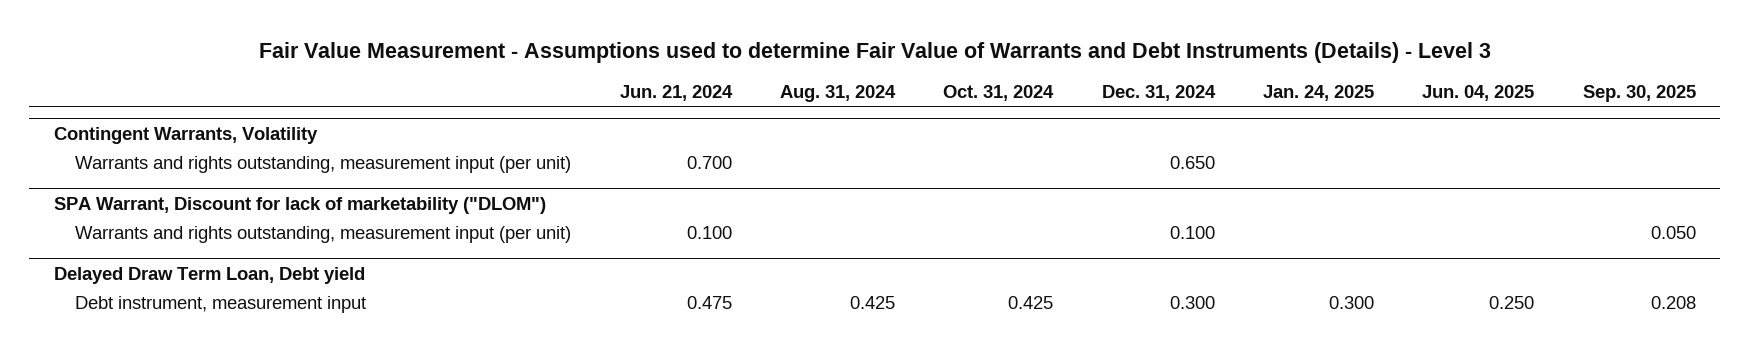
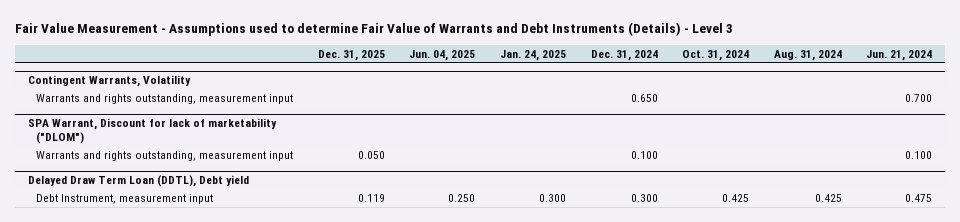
- | Jun. 21, 2024 | Aug. 31, 2024 | Oct. 31, 2024 | Dec. 31, 2024 | Jan. 24, 2025 | Jun. 04, 2025 | Sep. 30, 2025
+ | Dec. 31, 2025 | Jun. 04, 2025 | Jan. 24, 2025 | Dec. 31, 2024 | Oct. 31, 2024 | Aug. 31, 2024 | Jun. 21, 2024
@ Contingent Warrants, Volatility
- Warrants and rights outstanding, measurement input (per unit) | 0.700 | | | 0.650 | | |
+ Warrants and rights outstanding, measurement input | | | | 0.650 | | | 0.700
@ SPA Warrant, Discount for lack of marketability ("DLOM")
- Warrants and rights outstanding, measurement input (per unit) | 0.100 | | | 0.100 | | | 0.050
- Delayed Draw Term Loan, Debt yield
- Debt instrument, measurement input | 0.475 | 0.425 | 0.425 | 0.300 | 0.300 | 0.250 | 0.208
@ SPA Warrant, Discount for lack of marketability ("DLOM")
+ Warrants and rights outstanding, measurement input | 0.050 | | | 0.100 | | | 0.100
+ Delayed Draw Term Loan (DDTL), Debt yield
+ Debt Instrument, measurement input | 0.119 | 0.250 | 0.300 | 0.300 | 0.425 | 0.425 | 0.475

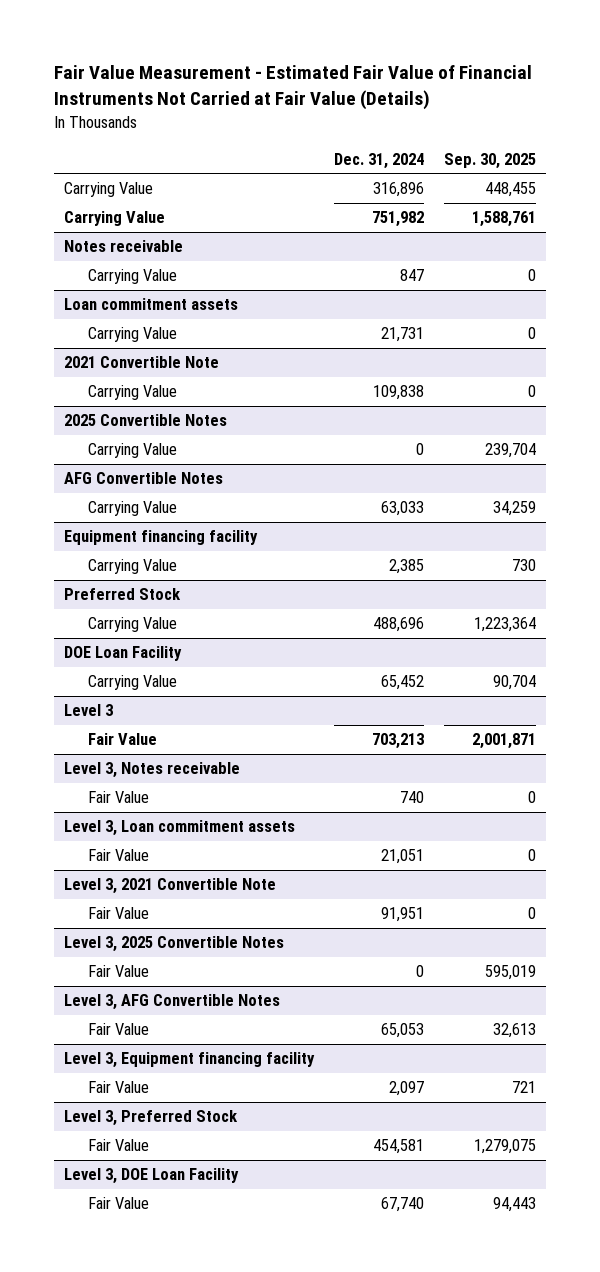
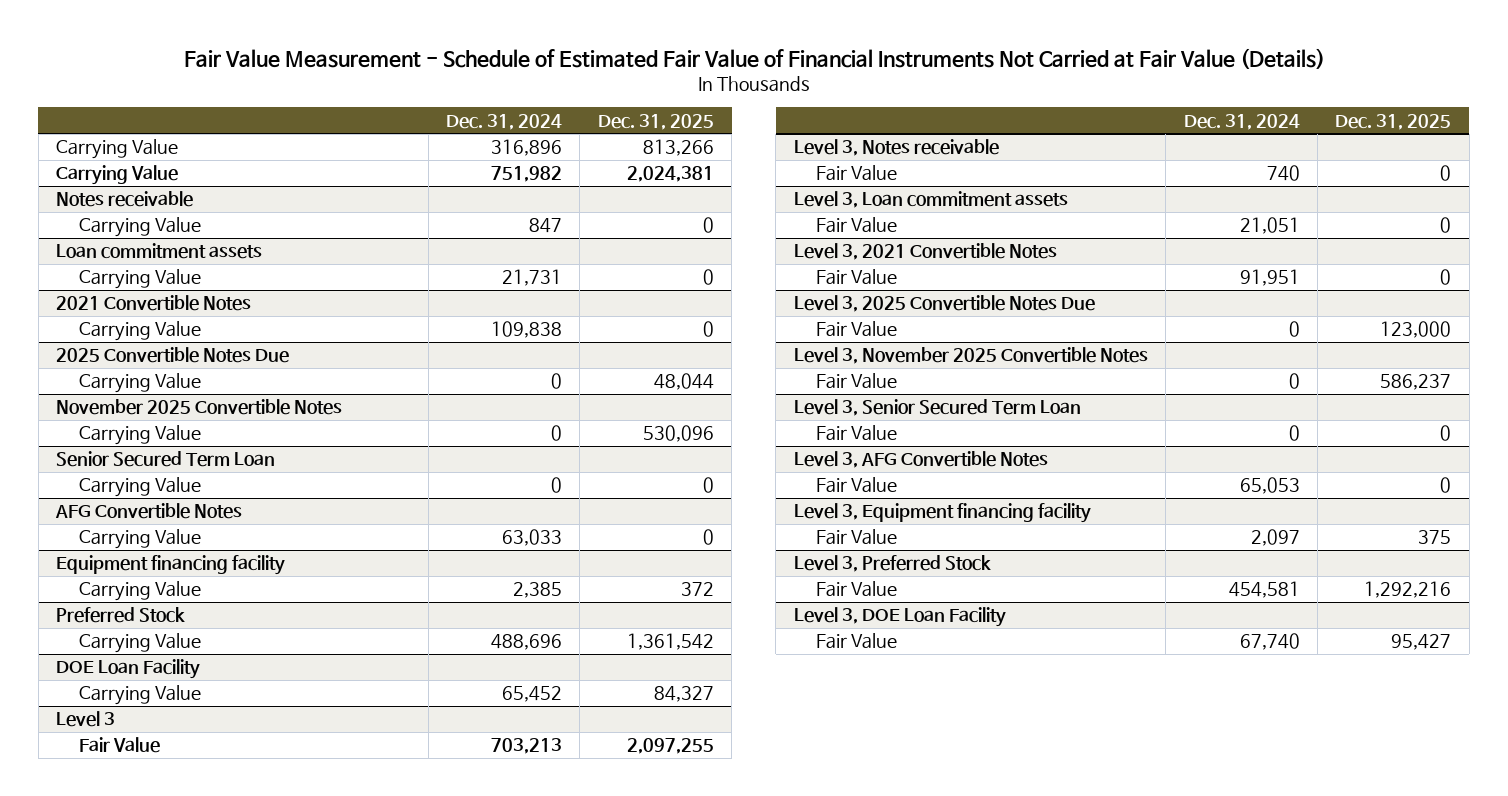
- Fair Value Measurement - Estimated Fair Value of Financial Instruments Not Carried at Fair Value (Details)
+ Fair Value Measurement - Schedule of Estimated Fair Value of Financial Instruments Not Carried at Fair Value (Details)
- | Dec. 31, 2024 | Sep. 30, 2025
+ | Dec. 31, 2024 | Dec. 31, 2025
- 2021 Convertible Note
+ 2021 Convertible Notes
- 2025 Convertible Notes
+ 2025 Convertible Notes Due
+ November 2025 Convertible Notes
+ Carrying Value | 0 | 530,096
+ Senior Secured Term Loan
+ Carrying Value | 0 | 0
- Level 3, 2021 Convertible Note
+ Level 3, 2021 Convertible Notes
- Level 3, 2025 Convertible Notes
+ Level 3, 2025 Convertible Notes Due
+ Level 3, November 2025 Convertible Notes
+ Fair Value | 0 | 586,237
+ Level 3, Senior Secured Term Loan
+ Fair Value | 0 | 0

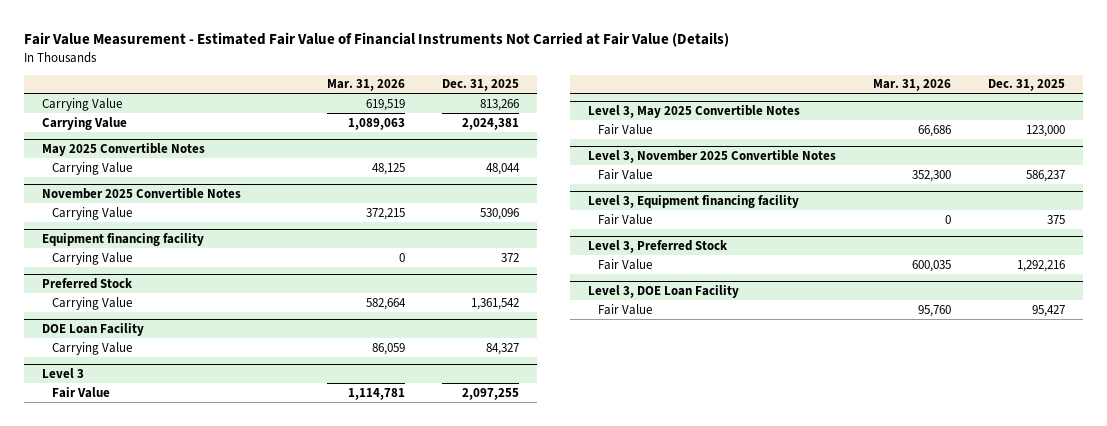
- Fair Value Measurement - Schedule of Estimated Fair Value of Financial Instruments Not Carried at Fair Value (Details)
+ Fair Value Measurement - Estimated Fair Value of Financial Instruments Not Carried at Fair Value (Details)
- | Dec. 31, 2024 | Dec. 31, 2025
+ | Mar. 31, 2026 | Dec. 31, 2025
- Notes receivable
- Carrying Value | 847 | 0
- Loan commitment assets
- Carrying Value | 21,731 | 0
- 2021 Convertible Notes
- Carrying Value | 109,838 | 0
- 2025 Convertible Notes Due
+ May 2025 Convertible Notes
- Senior Secured Term Loan
- Carrying Value | 0 | 0
- AFG Convertible Notes
- Carrying Value | 63,033 | 0
- Level 3, Notes receivable
- Fair Value | 740 | 0
- Level 3, Loan commitment assets
- Fair Value | 21,051 | 0
- Level 3, 2021 Convertible Notes
- Fair Value | 91,951 | 0
- Level 3, 2025 Convertible Notes Due
+ Level 3, May 2025 Convertible Notes
- Level 3, Senior Secured Term Loan
- Fair Value | 0 | 0
- Level 3, AFG Convertible Notes
- Fair Value | 65,053 | 0

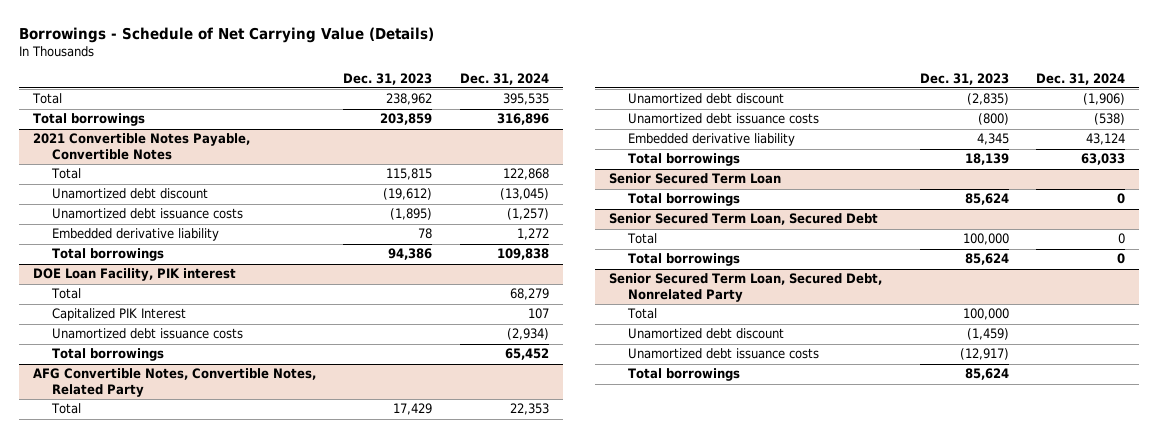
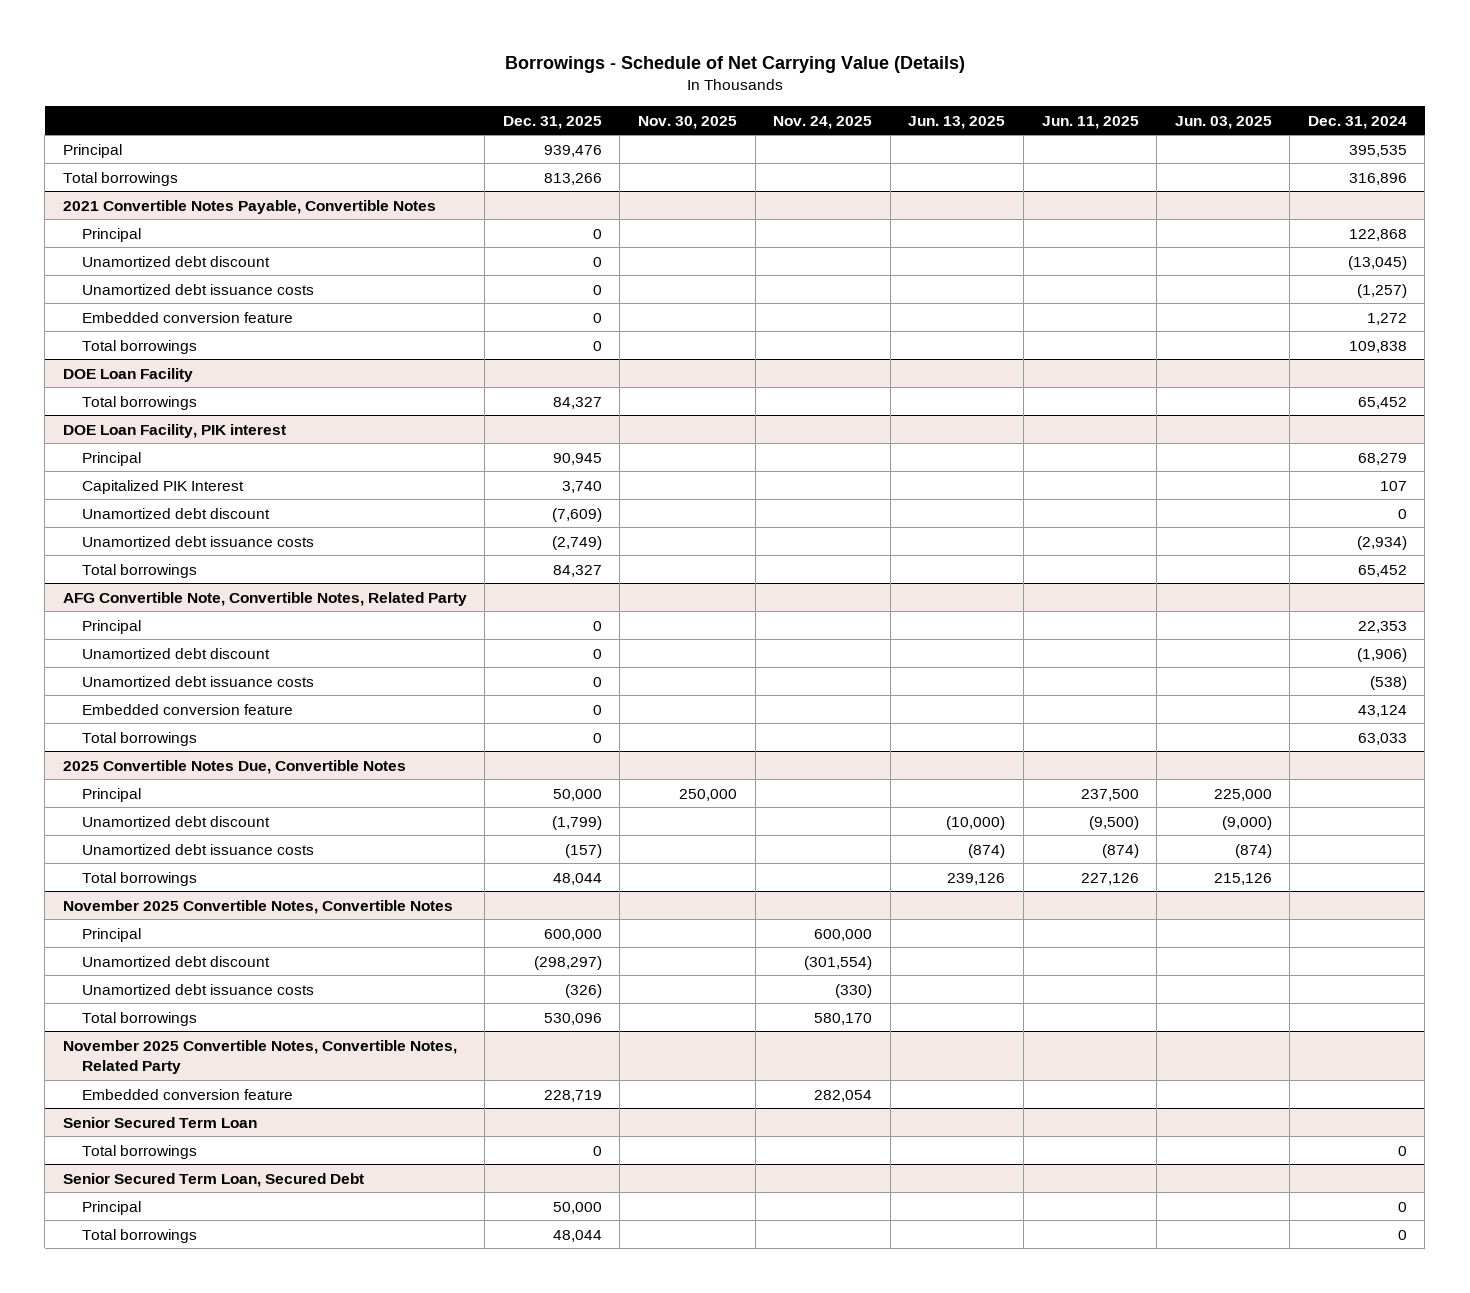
- | Dec. 31, 2023 | Dec. 31, 2024
+ | Dec. 31, 2025 | Nov. 30, 2025 | Nov. 24, 2025 | Jun. 13, 2025 | Jun. 11, 2025 | Jun. 03, 2025 | Dec. 31, 2024
- Total | 238,962 | 395,535
+ Principal | 939,476 | | | | | | 395,535
@ 2021 Convertible Notes Payable, Convertible Notes
- Total | 115,815 | 122,868
+ Principal | 0 | | | | | | 122,868
- Embedded derivative liability | 78 | 1,272
+ Embedded conversion feature | 0 | | | | | | 1,272
+ DOE Loan Facility
+ Total borrowings | 84,327 | | | | | | 65,452
@ DOE Loan Facility, PIK interest
- Total | | 68,279
+ Principal | 90,945 | | | | | | 68,279
+ Unamortized debt discount | (7,609) | | | | | | 0
- AFG Convertible Notes, Convertible Notes, Related Party
- Total | 17,429 | 22,353
+ AFG Convertible Note, Convertible Notes, Related Party
+ Principal | 0 | | | | | | 22,353
- Embedded derivative liability | 4,345 | 43,124
+ Embedded conversion feature | 0 | | | | | | 43,124
+ 2025 Convertible Notes Due, Convertible Notes
+ Principal | 50,000 | 250,000 | | | 237,500 | 225,000 |
+ Unamortized debt discount | (1,799) | | | (10,000) | (9,500) | (9,000) |
+ Unamortized debt issuance costs | (157) | | | (874) | (874) | (874) |
+ Total borrowings | 48,044 | | | 239,126 | 227,126 | 215,126 |
+ November 2025 Convertible Notes, Convertible Notes
+ Principal | 600,000 | | 600,000 | | | |
+ Unamortized debt discount | (298,297) | | (301,554) | | | |
+ Unamortized debt issuance costs | (326) | | (330) | | | |
+ Total borrowings | 530,096 | | 580,170 | | | |
+ November 2025 Convertible Notes, Convertible Notes, Related Party
+ Embedded conversion feature | 228,719 | | 282,054 | | | |
@ Senior Secured Term Loan, Secured Debt
- Total | 100,000 | 0
+ Principal | 50,000 | | | | | | 0
- Senior Secured Term Loan, Secured Debt, Nonrelated Party
- Total | 100,000 |
- Unamortized debt discount | (1,459) |
- Unamortized debt issuance costs | (12,917) |
- Total borrowings | 85,624 |

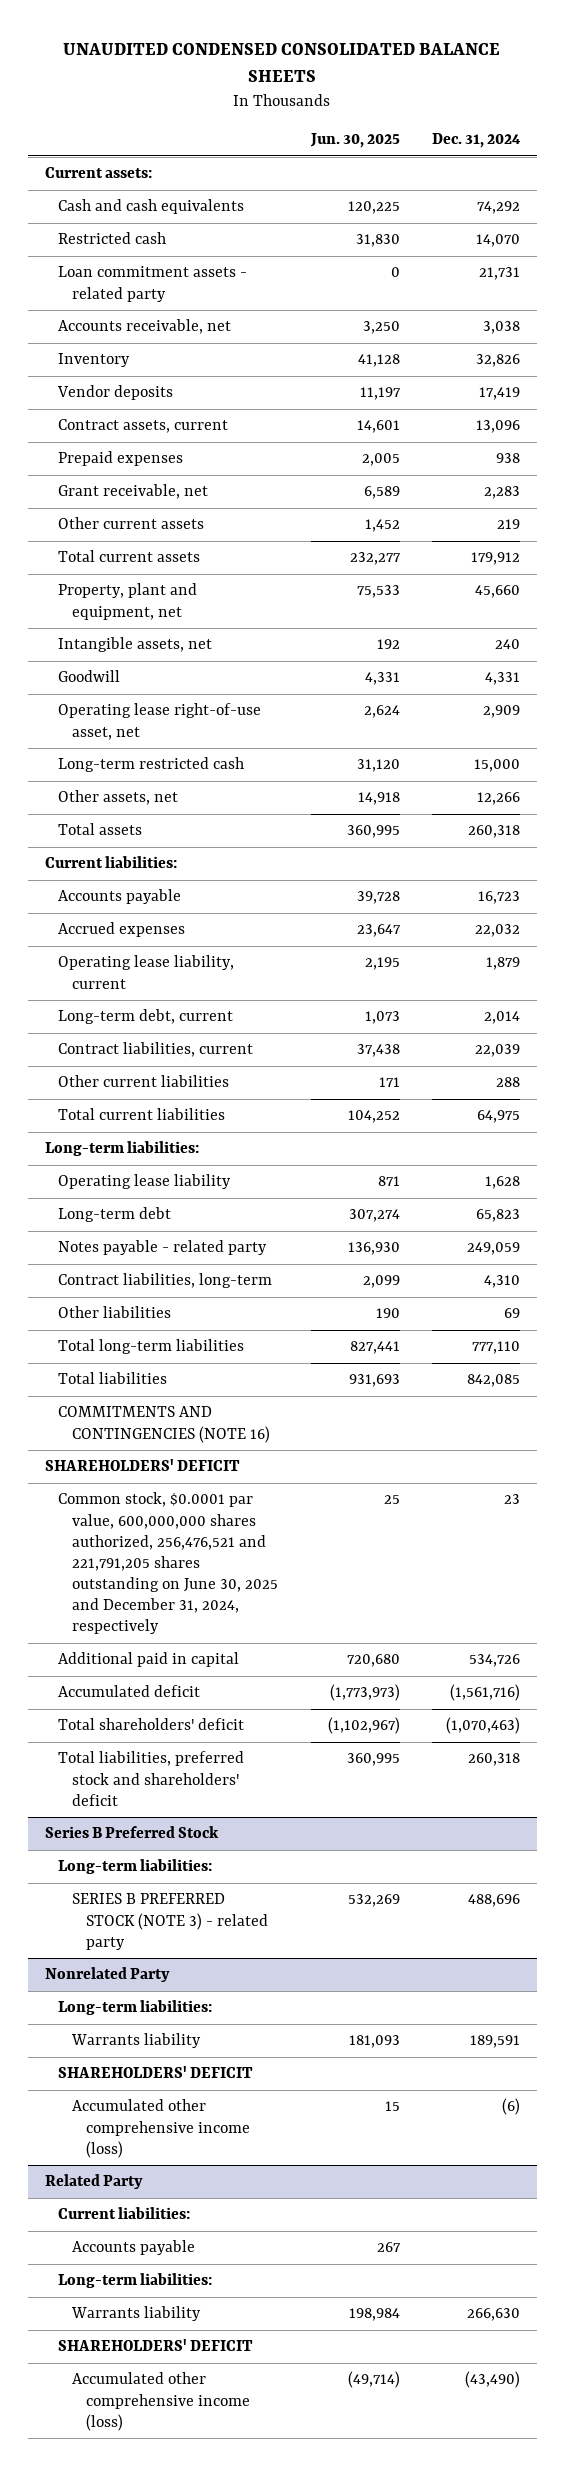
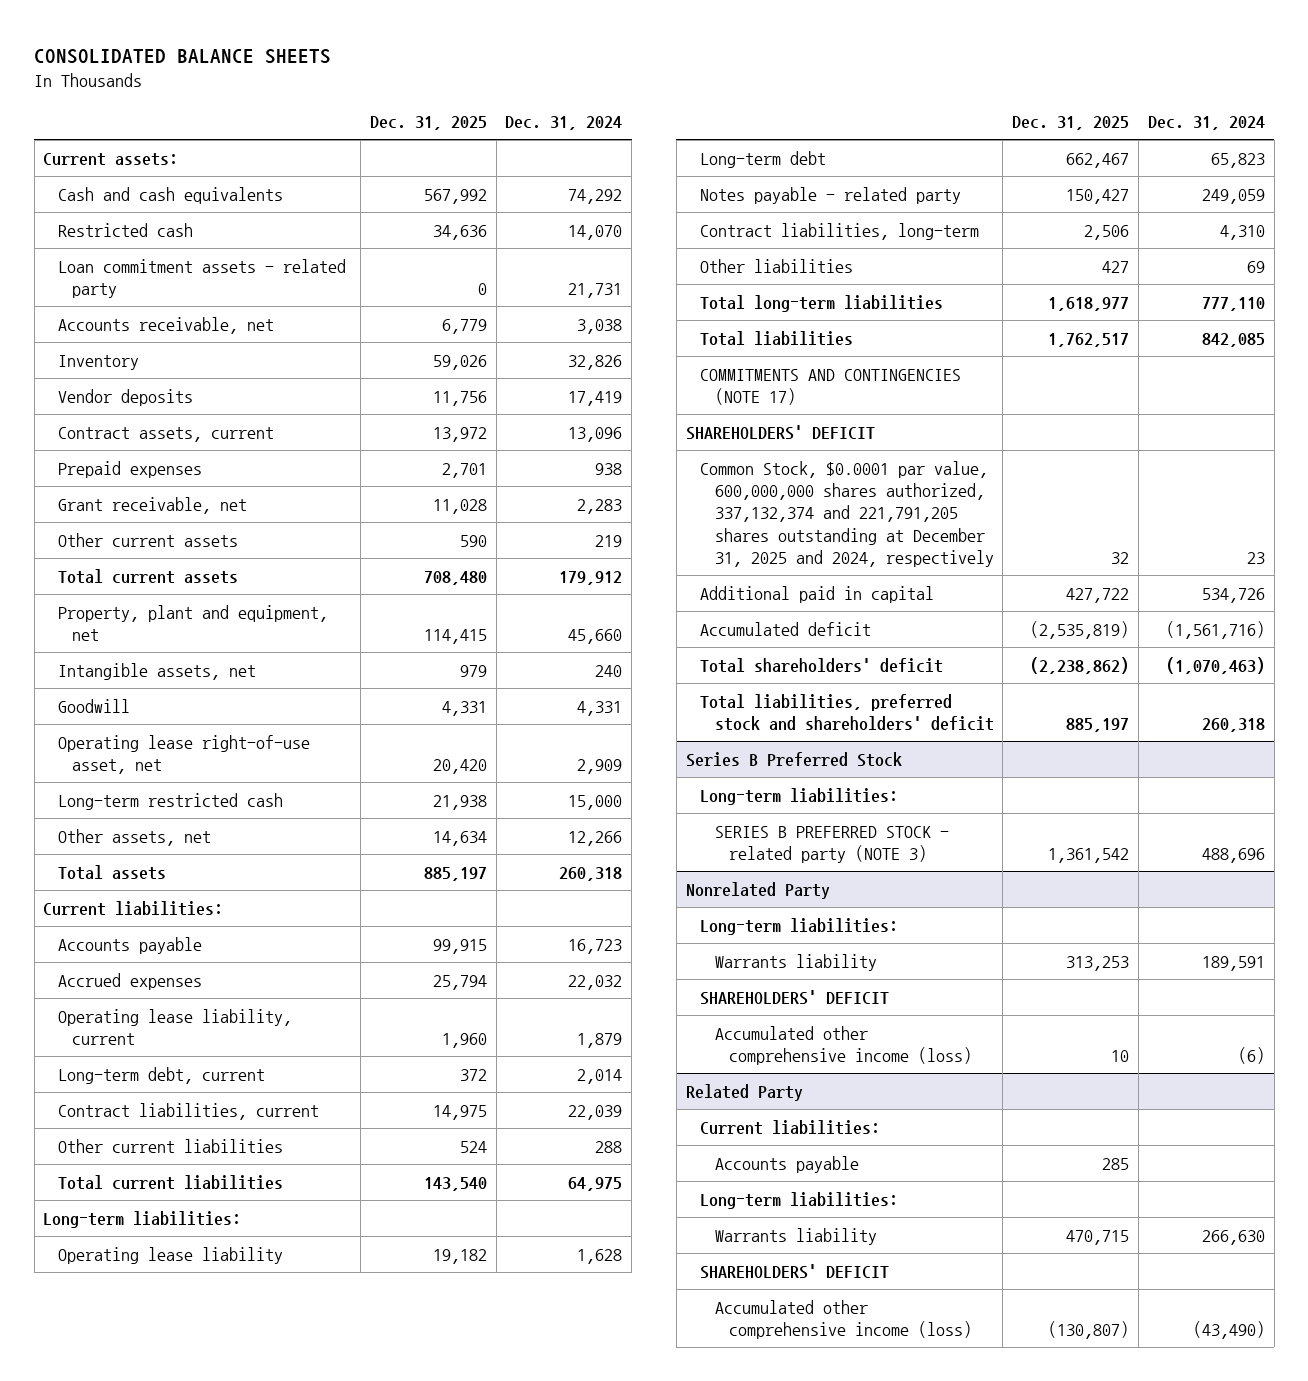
- UNAUDITED CONDENSED CONSOLIDATED BALANCE SHEETS
+ CONSOLIDATED BALANCE SHEETS
- | Jun. 30, 2025 | Dec. 31, 2024
+ | Dec. 31, 2025 | Dec. 31, 2024
- COMMITMENTS AND CONTINGENCIES (NOTE 16)
+ COMMITMENTS AND CONTINGENCIES (NOTE 17)
- Common stock, $0.0001 par value, 600,000,000 shares authorized, 256,476,521 and 221,791,205 shares outstanding on June 30, 2025 and December 31, 2024, respectively | 25 | 23
+ Common Stock, $0.0001 par value, 600,000,000 shares authorized, 337,132,374 and 221,791,205 shares outstanding at December 31, 2025 and 2024, respectively | 32 | 23
@ Series B Preferred Stock
- SERIES B PREFERRED STOCK (NOTE 3) - related party | 532,269 | 488,696
+ SERIES B PREFERRED STOCK - related party (NOTE 3) | 1,361,542 | 488,696

